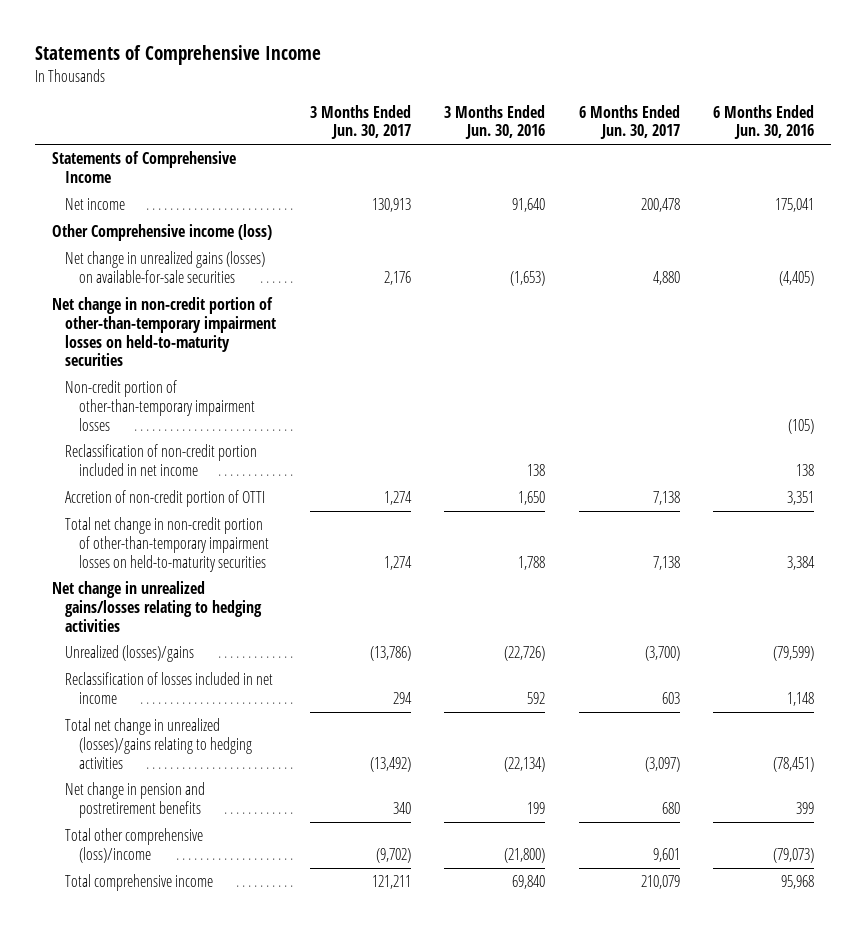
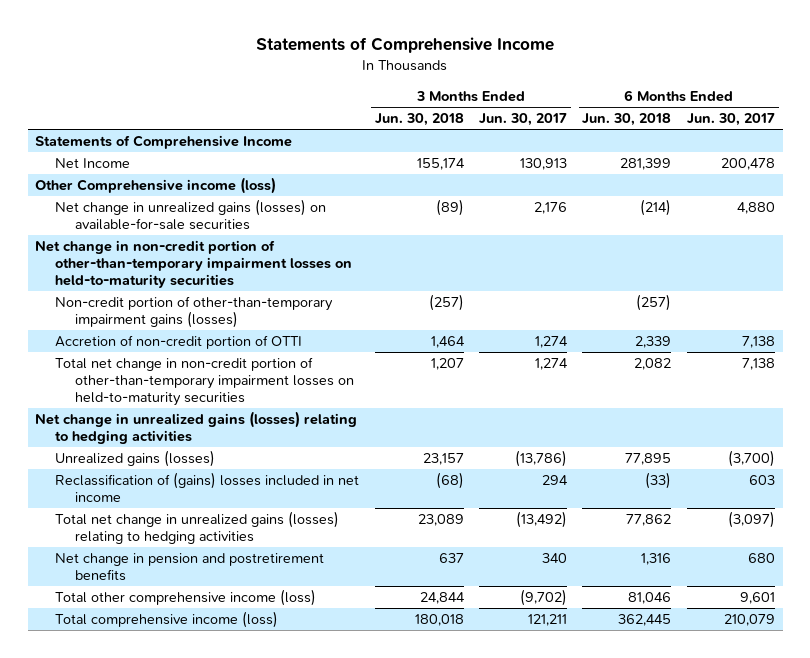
- | 3 Months Ended Jun. 30, 2017 | 3 Months Ended Jun. 30, 2016 | 6 Months Ended Jun. 30, 2017 | 6 Months Ended Jun. 30, 2016
+ | 3 Months Ended Jun. 30, 2018 | 3 Months Ended Jun. 30, 2017 | 6 Months Ended Jun. 30, 2018 | 6 Months Ended Jun. 30, 2017
- Net income | 130,913 | 91,640 | 200,478 | 175,041
+ Net Income | 155,174 | 130,913 | 281,399 | 200,478
- Non-credit portion of other-than-temporary impairment losses | | | | (105)
- Reclassification of non-credit portion included in net income | | 138 | | 138
+ Non-credit portion of other-than-temporary impairment gains (losses) | (257) | | (257) |
- Net change in unrealized gains/losses relating to hedging activities
- Unrealized (losses)/gains | (13,786) | (22,726) | (3,700) | (79,599)
- Reclassification of losses included in net income | 294 | 592 | 603 | 1,148
- Total net change in unrealized (losses)/gains relating to hedging activities | (13,492) | (22,134) | (3,097) | (78,451)
+ Net change in unrealized gains (losses) relating to hedging activities
+ Unrealized gains (losses) | 23,157 | (13,786) | 77,895 | (3,700)
+ Reclassification of (gains) losses included in net income | (68) | 294 | (33) | 603
+ Total net change in unrealized gains (losses) relating to hedging activities | 23,089 | (13,492) | 77,862 | (3,097)
- Total other comprehensive (loss)/income | (9,702) | (21,800) | 9,601 | (79,073)
- Total comprehensive income | 121,211 | 69,840 | 210,079 | 95,968
+ Total other comprehensive income (loss) | 24,844 | (9,702) | 81,046 | 9,601
+ Total comprehensive income (loss) | 180,018 | 121,211 | 362,445 | 210,079

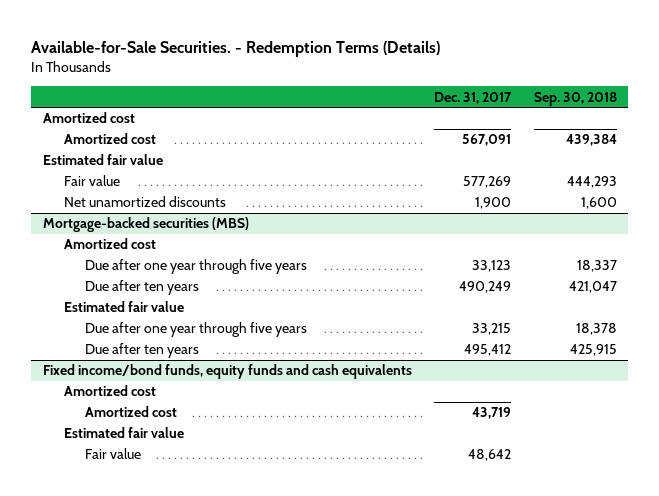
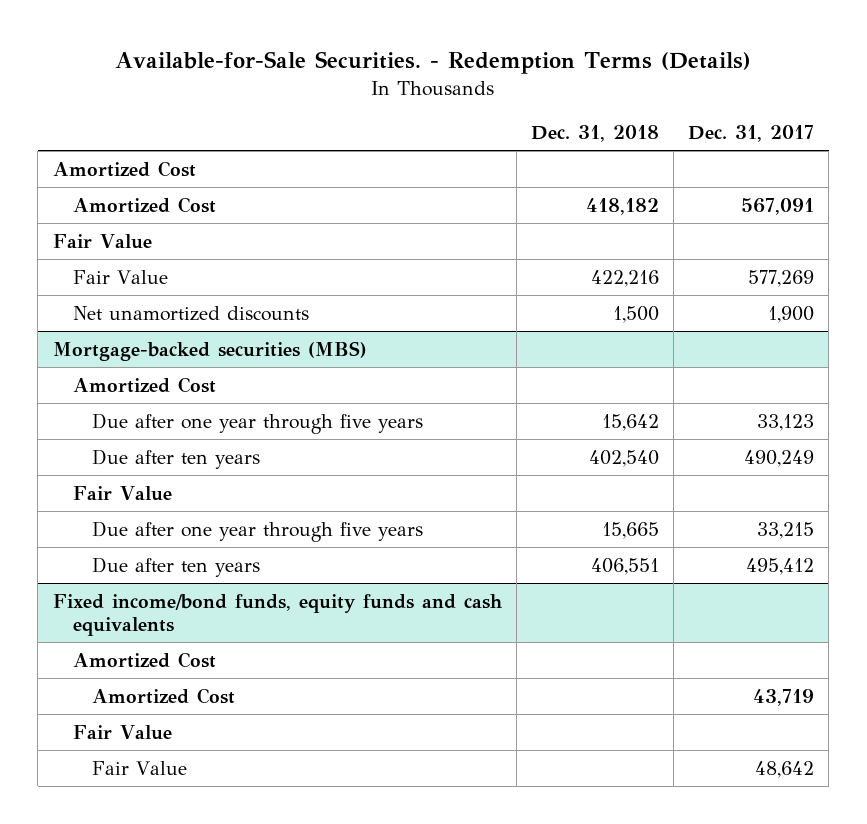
- | Dec. 31, 2017 | Sep. 30, 2018
+ | Dec. 31, 2018 | Dec. 31, 2017
- Amortized cost
- Amortized cost | 567,091 | 439,384
- Estimated fair value
- Fair value | 577,269 | 444,293
+ Amortized Cost
+ Amortized Cost | 418,182 | 567,091
+ Fair Value
+ Fair Value | 422,216 | 577,269
@ Mortgage-backed securities (MBS)
- Amortized cost
+ Amortized Cost
- Estimated fair value
+ Fair Value
@ Fixed income/bond funds, equity funds and cash equivalents
- Amortized cost
- Amortized cost | 43,719 |
- Estimated fair value
- Fair value | 48,642 |
+ Amortized Cost
+ Amortized Cost | | 43,719
+ Fair Value
+ Fair Value | | 48,642

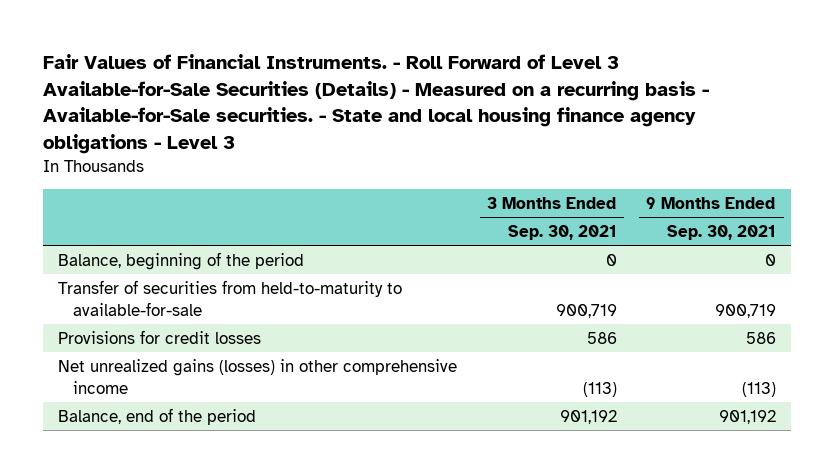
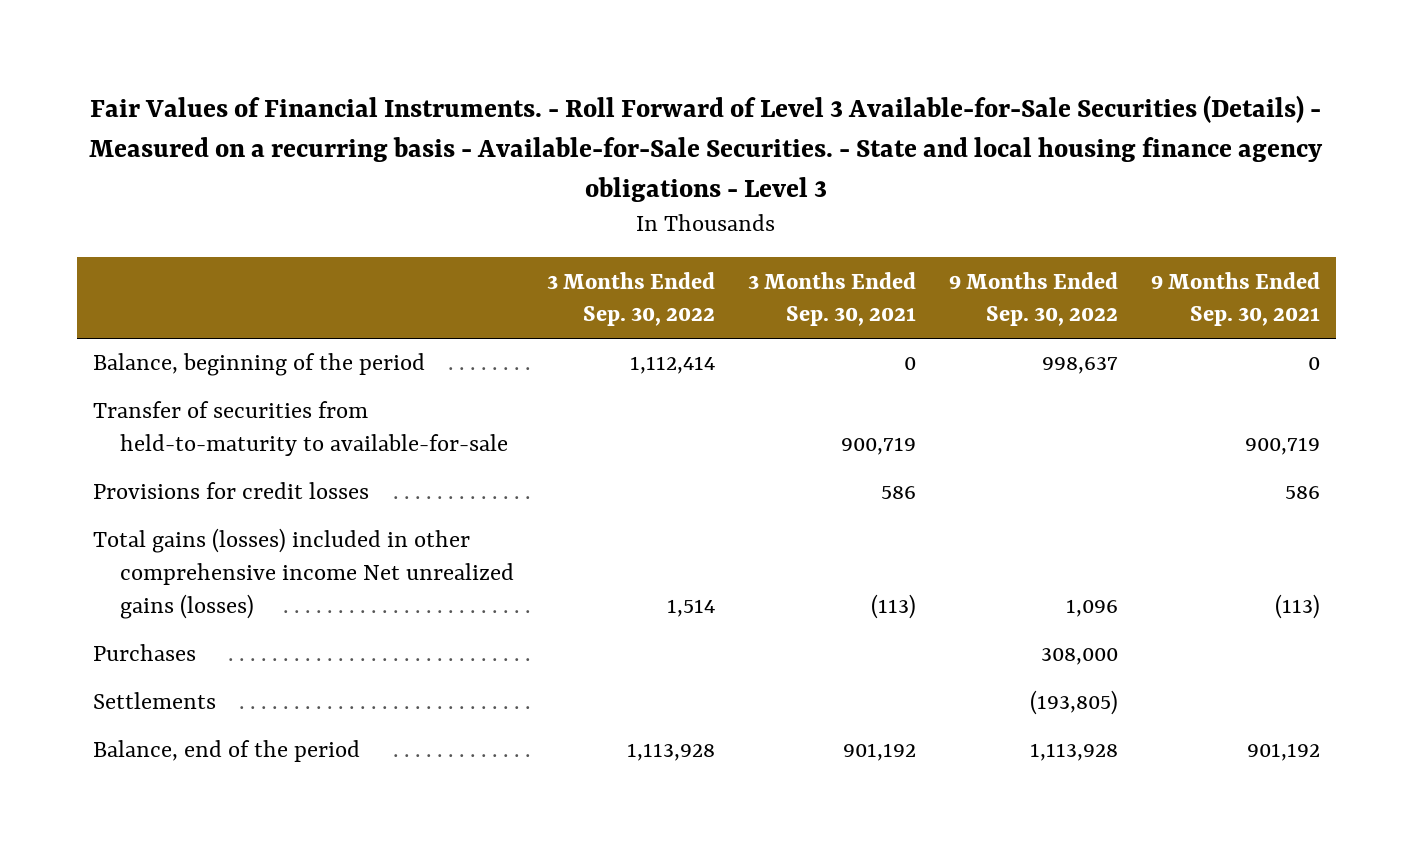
- Fair Values of Financial Instruments. - Roll Forward of Level 3 Available-for-Sale Securities (Details) - Measured on a recurring basis - Available-for-Sale securities. - State and local housing finance agency obligations - Level 3
+ Fair Values of Financial Instruments. - Roll Forward of Level 3 Available-for-Sale Securities (Details) - Measured on a recurring basis - Available-for-Sale Securities. - State and local housing finance agency obligations - Level 3
- | 3 Months Ended Sep. 30, 2021 | 9 Months Ended Sep. 30, 2021
+ | 3 Months Ended Sep. 30, 2022 | 3 Months Ended Sep. 30, 2021 | 9 Months Ended Sep. 30, 2022 | 9 Months Ended Sep. 30, 2021
- Net unrealized gains (losses) in other comprehensive income | (113) | (113)
+ Total gains (losses) included in other comprehensive income Net unrealized gains (losses) | 1,514 | (113) | 1,096 | (113)
+ Purchases | | | 308,000 |
+ Settlements | | | (193,805) |

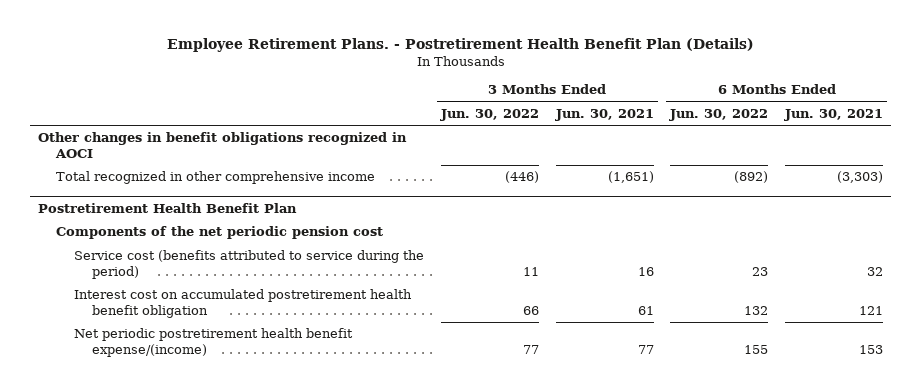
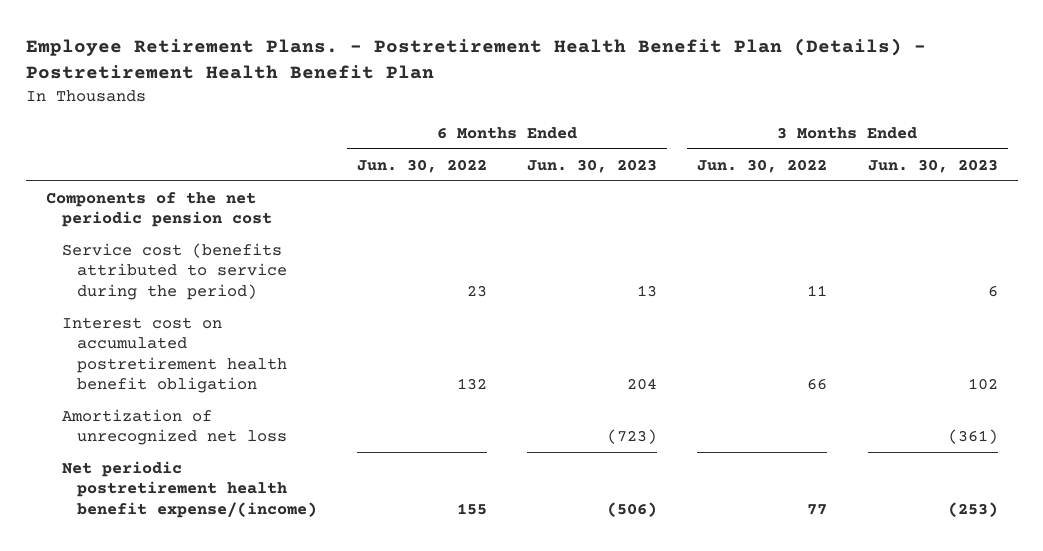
- Employee Retirement Plans. - Postretirement Health Benefit Plan (Details)
+ Employee Retirement Plans. - Postretirement Health Benefit Plan (Details) - Postretirement Health Benefit Plan
- | 3 Months Ended Jun. 30, 2022 | 3 Months Ended Jun. 30, 2021 | 6 Months Ended Jun. 30, 2022 | 6 Months Ended Jun. 30, 2021
+ | 6 Months Ended Jun. 30, 2022 | 6 Months Ended Jun. 30, 2023 | 3 Months Ended Jun. 30, 2022 | 3 Months Ended Jun. 30, 2023
- Other changes in benefit obligations recognized in AOCI
- Total recognized in other comprehensive income | (446) | (1,651) | (892) | (3,303)
- Postretirement Health Benefit Plan
+ Amortization of unrecognized net loss | | (723) | | (361)

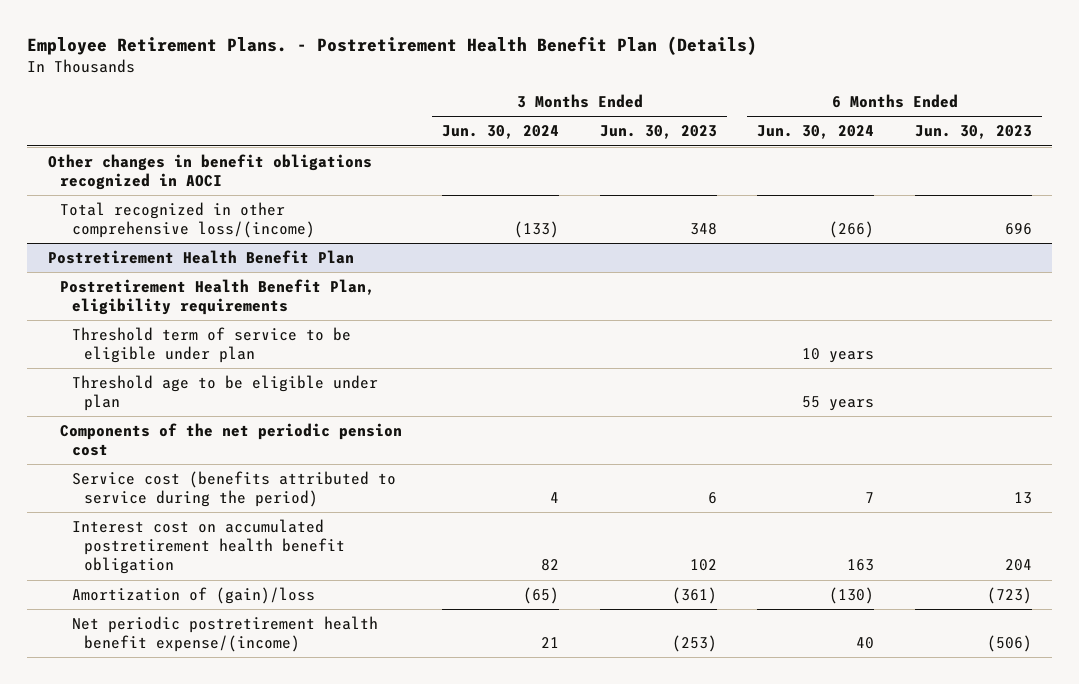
- Employee Retirement Plans. - Postretirement Health Benefit Plan (Details) - Postretirement Health Benefit Plan
+ Employee Retirement Plans. - Postretirement Health Benefit Plan (Details)
- | 6 Months Ended Jun. 30, 2022 | 6 Months Ended Jun. 30, 2023 | 3 Months Ended Jun. 30, 2022 | 3 Months Ended Jun. 30, 2023
+ | 3 Months Ended Jun. 30, 2024 | 3 Months Ended Jun. 30, 2023 | 6 Months Ended Jun. 30, 2024 | 6 Months Ended Jun. 30, 2023
+ Other changes in benefit obligations recognized in AOCI
+ Total recognized in other comprehensive loss/(income) | (133) | 348 | (266) | 696
+ Postretirement Health Benefit Plan
+ Postretirement Health Benefit Plan, eligibility requirements
+ Threshold term of service to be eligible under plan | | | 10 years |
+ Threshold age to be eligible under plan | | | 55 years |
- Amortization of unrecognized net loss | | (723) | | (361)
+ Amortization of (gain)/loss | (65) | (361) | (130) | (723)

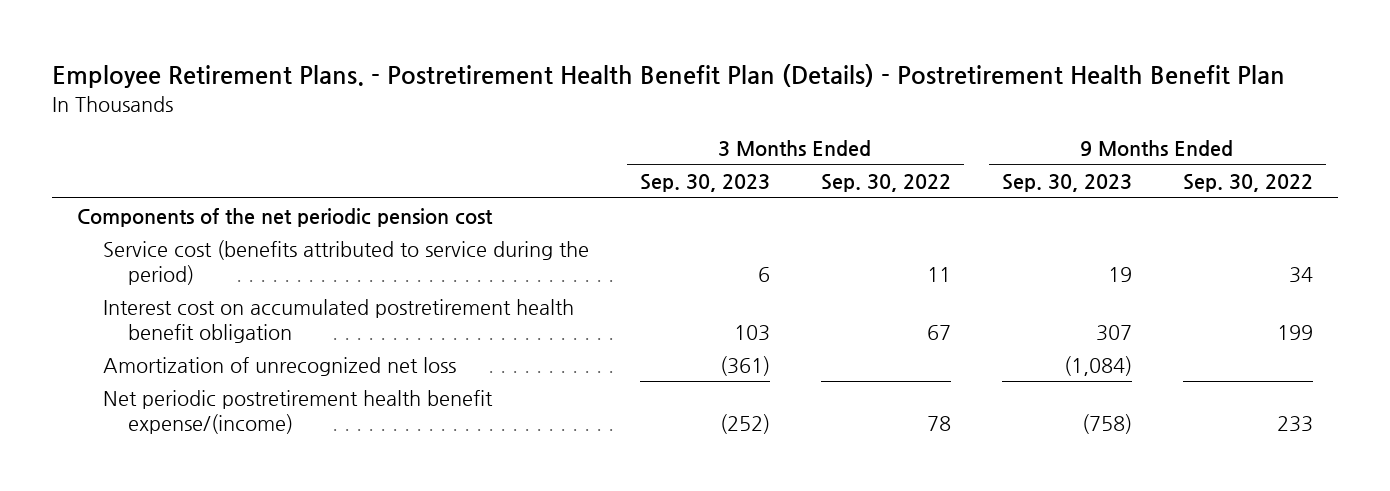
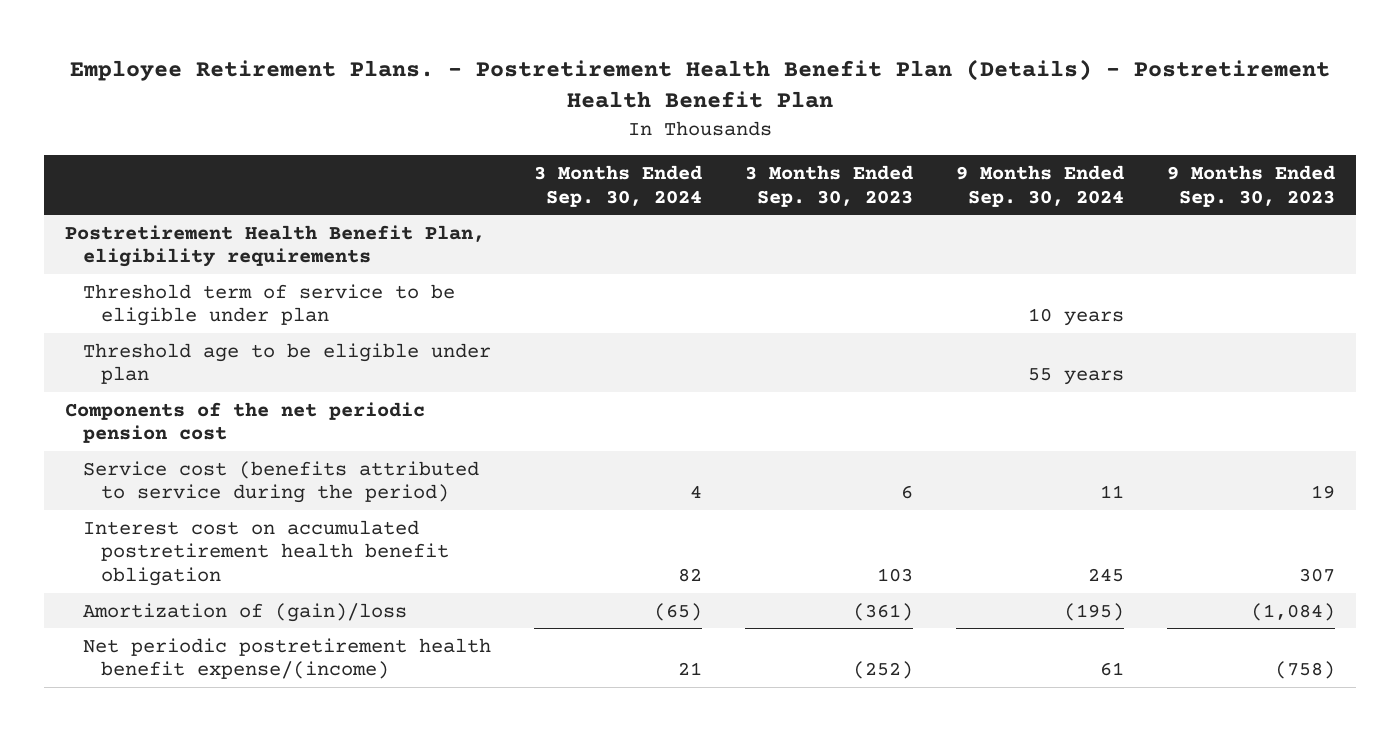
- | 3 Months Ended Sep. 30, 2023 | 3 Months Ended Sep. 30, 2022 | 9 Months Ended Sep. 30, 2023 | 9 Months Ended Sep. 30, 2022
+ | 3 Months Ended Sep. 30, 2024 | 3 Months Ended Sep. 30, 2023 | 9 Months Ended Sep. 30, 2024 | 9 Months Ended Sep. 30, 2023
+ Postretirement Health Benefit Plan, eligibility requirements
+ Threshold term of service to be eligible under plan | | | 10 years |
+ Threshold age to be eligible under plan | | | 55 years |
- Amortization of unrecognized net loss | (361) | | (1,084) |
+ Amortization of (gain)/loss | (65) | (361) | (195) | (1,084)

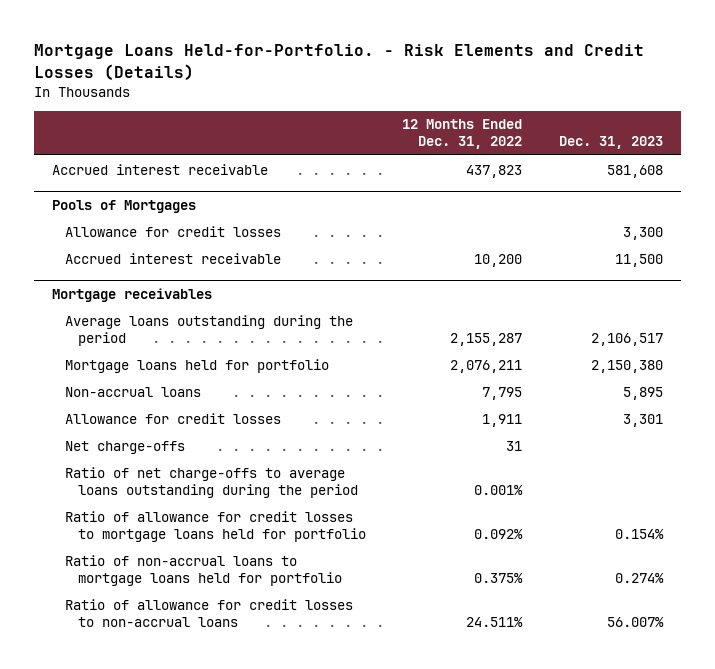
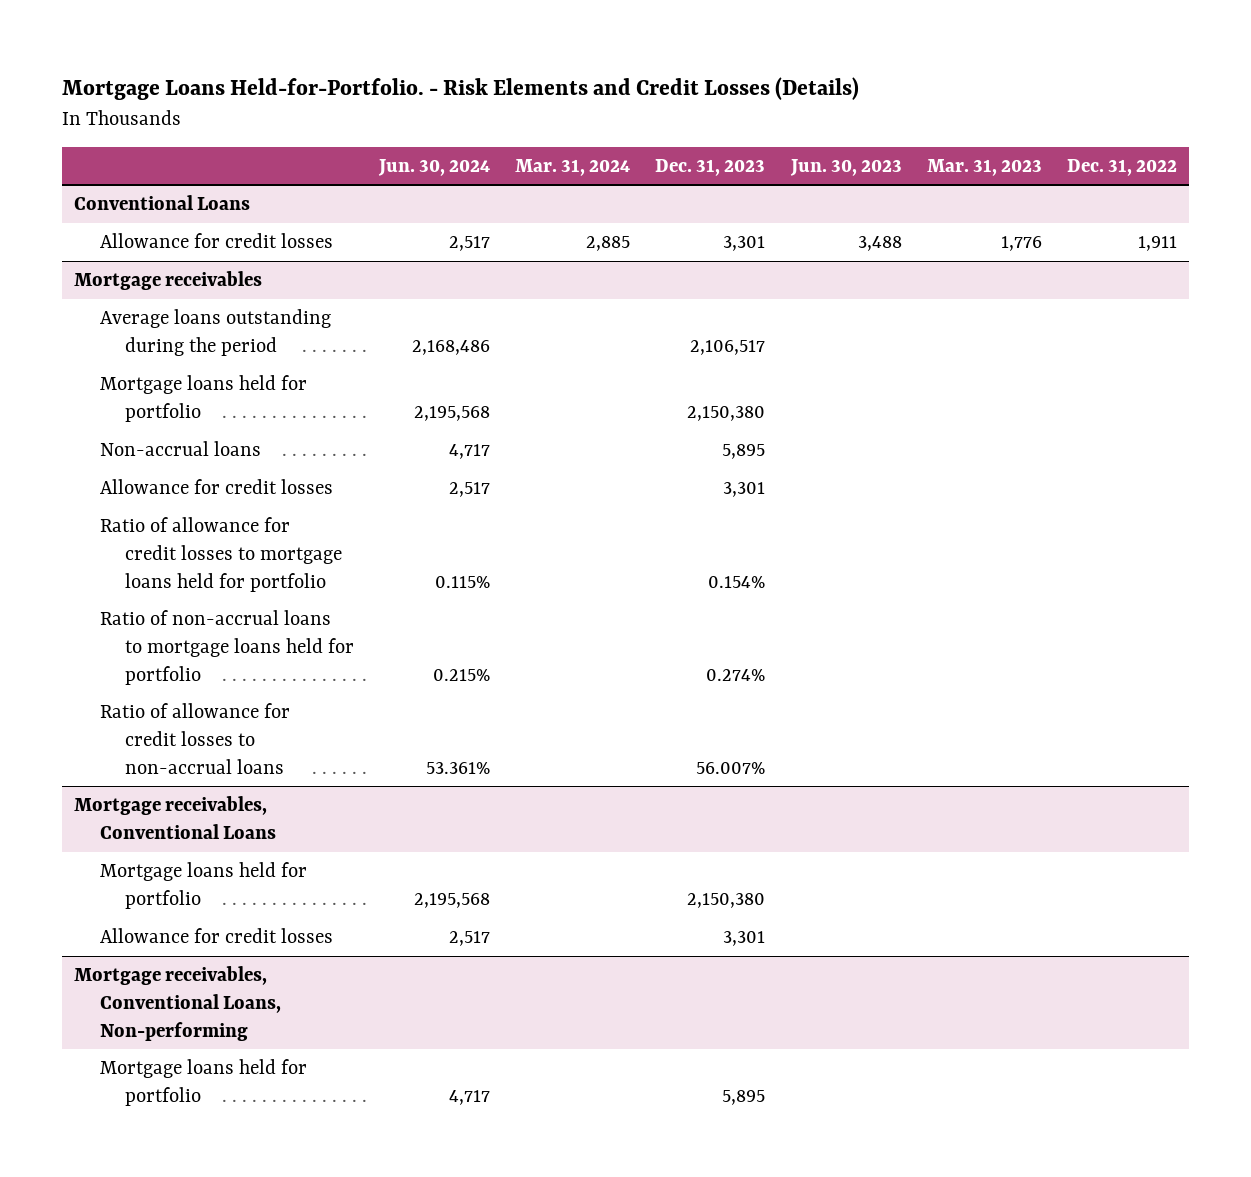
- | 12 Months Ended Dec. 31, 2022 | Dec. 31, 2023
+ | Jun. 30, 2024 | Mar. 31, 2024 | Dec. 31, 2023 | Jun. 30, 2023 | Mar. 31, 2023 | Dec. 31, 2022
- Accrued interest receivable | 437,823 | 581,608
- Pools of Mortgages
- Allowance for credit losses | | 3,300
- Accrued interest receivable | 10,200 | 11,500
+ Conventional Loans
+ Allowance for credit losses | 2,517 | 2,885 | 3,301 | 3,488 | 1,776 | 1,911
@ Mortgage receivables
- Net charge-offs | 31 |
- Ratio of net charge-offs to average loans outstanding during the period | 0.001% |
+ Mortgage receivables, Conventional Loans
+ Mortgage loans held for portfolio | 2,195,568 | | 2,150,380 | | |
+ Allowance for credit losses | 2,517 | | 3,301 | | |
+ Mortgage receivables, Conventional Loans, Non-performing
+ Mortgage loans held for portfolio | 4,717 | | 5,895 | | |

